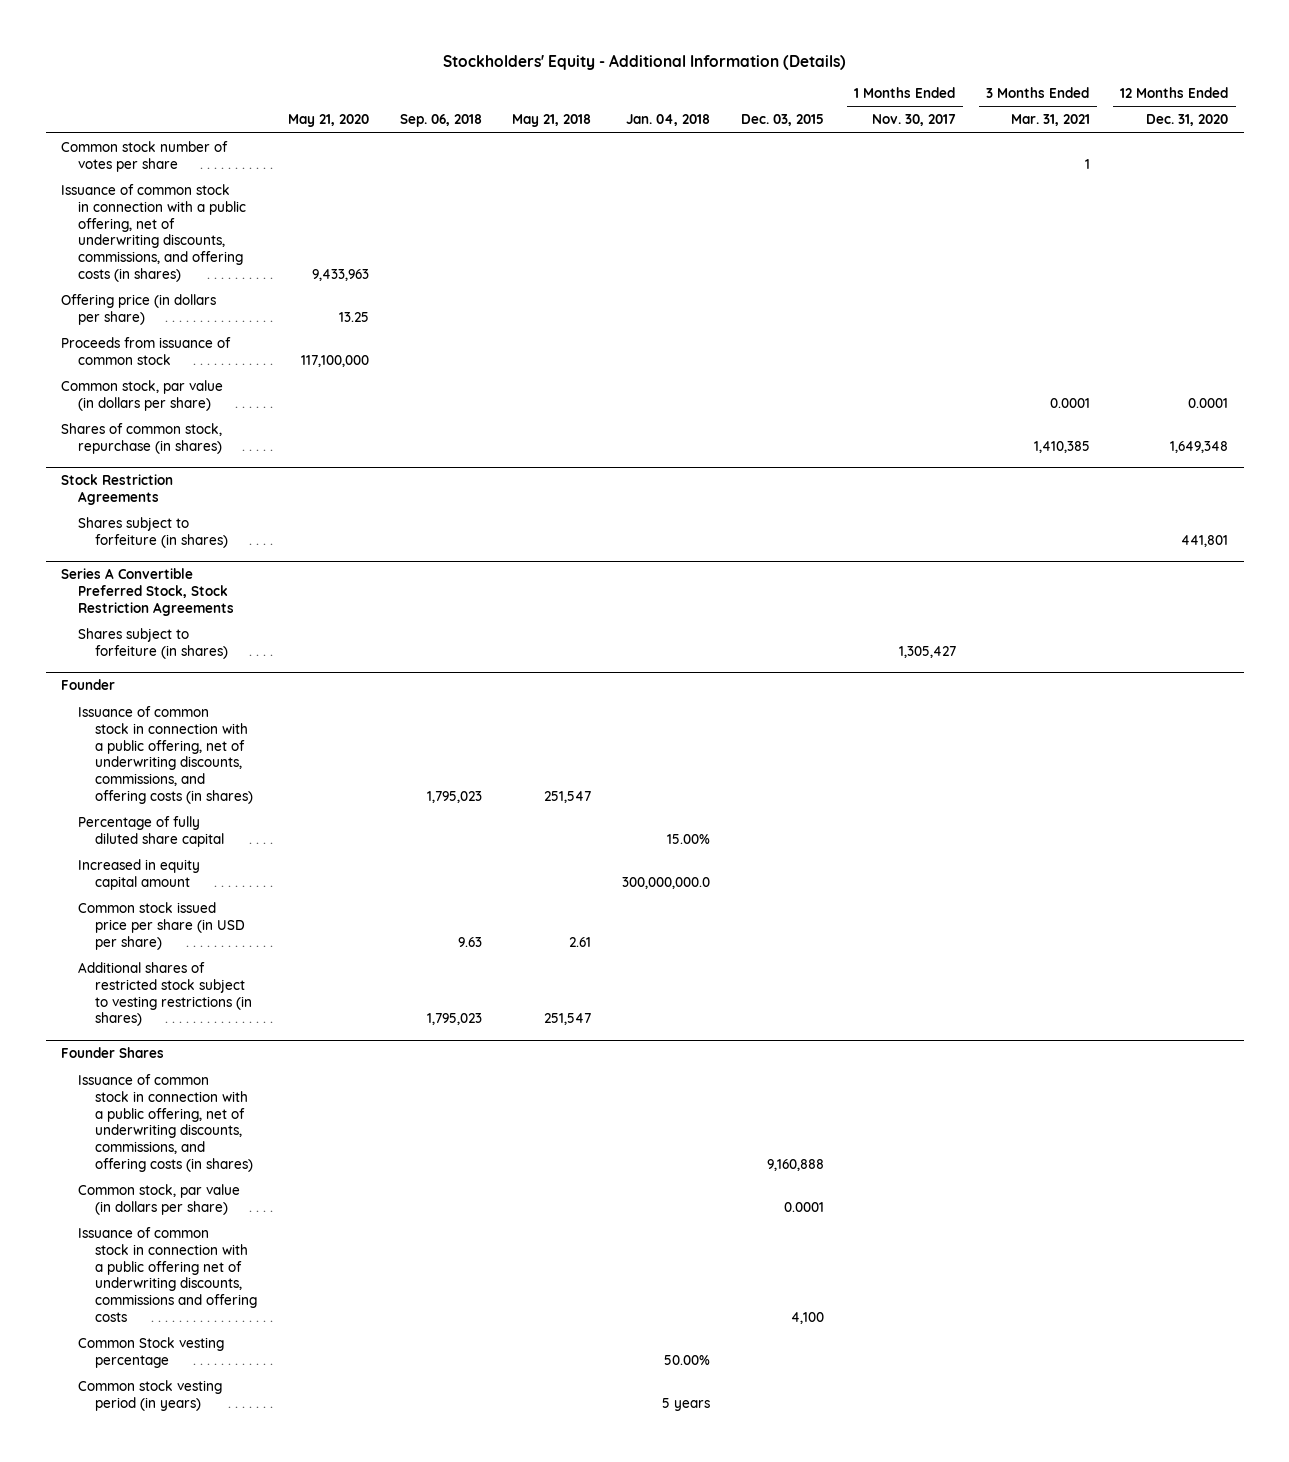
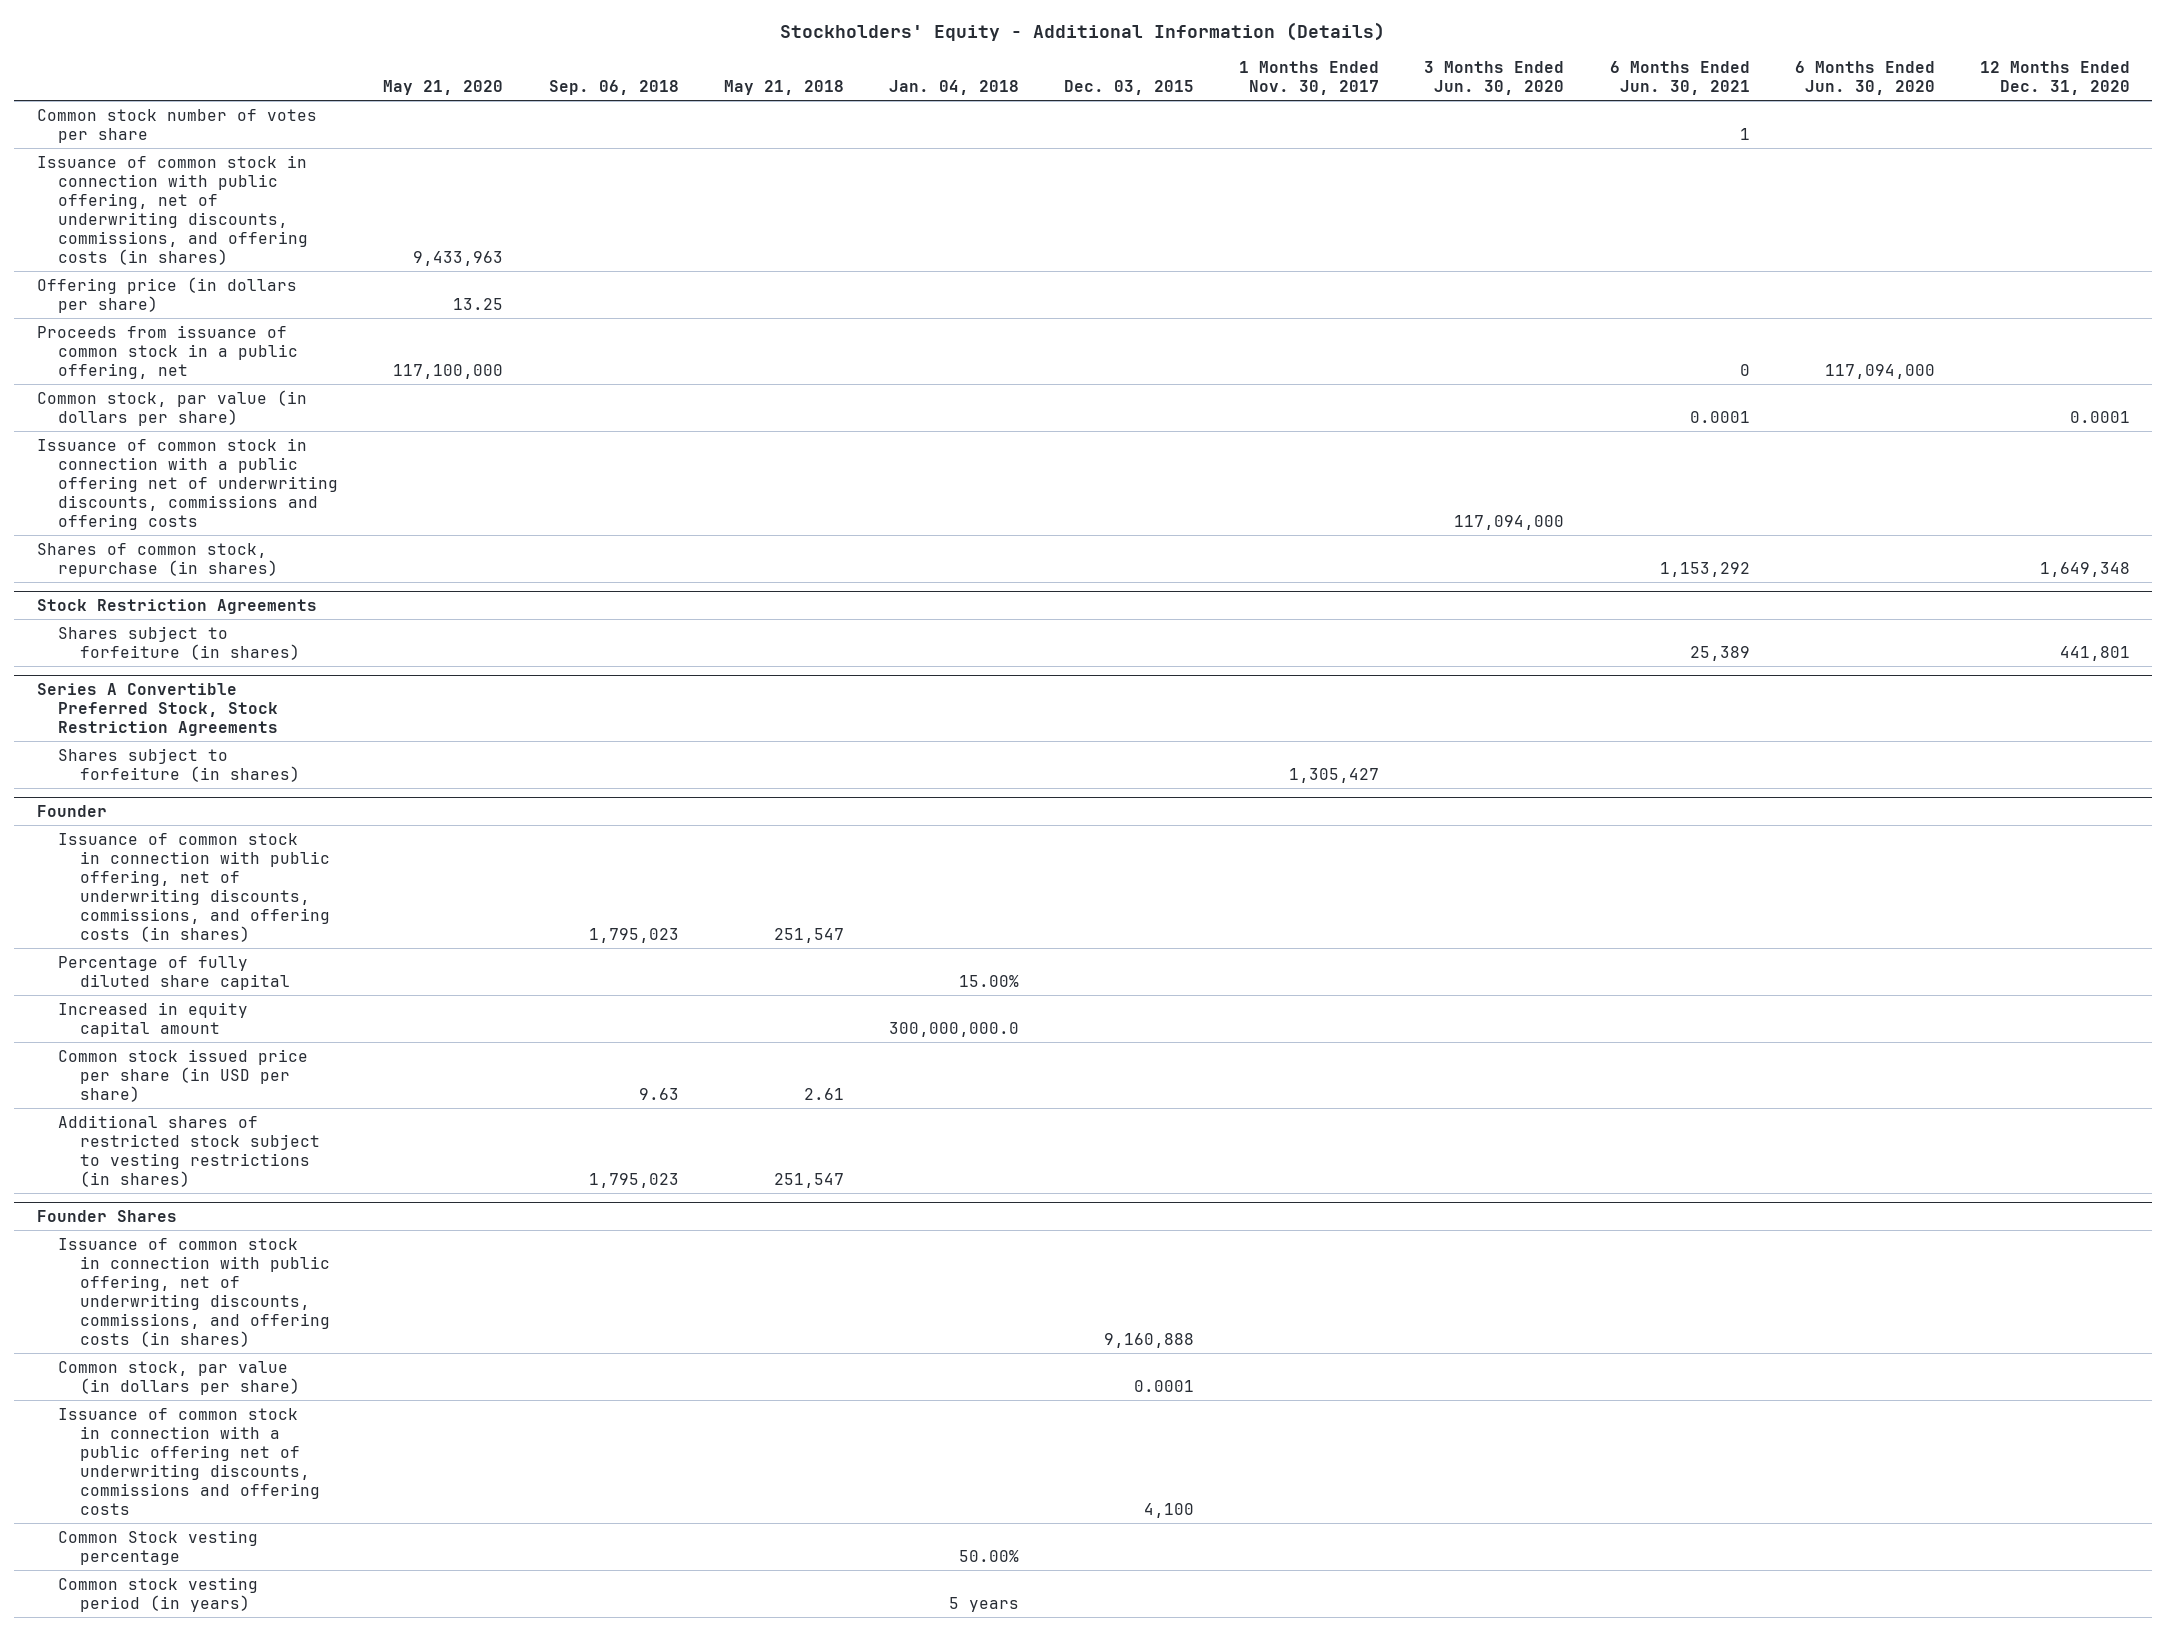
- | May 21, 2020 | Sep. 06, 2018 | May 21, 2018 | Jan. 04, 2018 | Dec. 03, 2015 | 1 Months Ended Nov. 30, 2017 | 3 Months Ended Mar. 31, 2021 | 12 Months Ended Dec. 31, 2020
+ | May 21, 2020 | Sep. 06, 2018 | May 21, 2018 | Jan. 04, 2018 | Dec. 03, 2015 | 1 Months Ended Nov. 30, 2017 | 3 Months Ended Jun. 30, 2020 | 6 Months Ended Jun. 30, 2021 | 6 Months Ended Jun. 30, 2020 | 12 Months Ended Dec. 31, 2020
- Issuance of common stock in connection with a public offering, net of underwriting discounts, commissions, and offering costs (in shares) | 9,433,963 | | | | | | |
+ Issuance of common stock in connection with public offering, net of underwriting discounts, commissions, and offering costs (in shares) | 9,433,963 | | | | | | | | |
- Proceeds from issuance of common stock | 117,100,000 | | | | | | |
+ Proceeds from issuance of common stock in a public offering, net | 117,100,000 | | | | | | | 0 | 117,094,000 |
+ Issuance of common stock in connection with a public offering net of underwriting discounts, commissions and offering costs | | | | | | | 117,094,000 | | |
@ Founder
- Issuance of common stock in connection with a public offering, net of underwriting discounts, commissions, and offering costs (in shares) | | 1,795,023 | 251,547 | | | | |
+ Issuance of common stock in connection with public offering, net of underwriting discounts, commissions, and offering costs (in shares) | | 1,795,023 | 251,547 | | | | | | |
@ Founder Shares
- Issuance of common stock in connection with a public offering, net of underwriting discounts, commissions, and offering costs (in shares) | | | | | 9,160,888 | | |
+ Issuance of common stock in connection with public offering, net of underwriting discounts, commissions, and offering costs (in shares) | | | | | 9,160,888 | | | | |

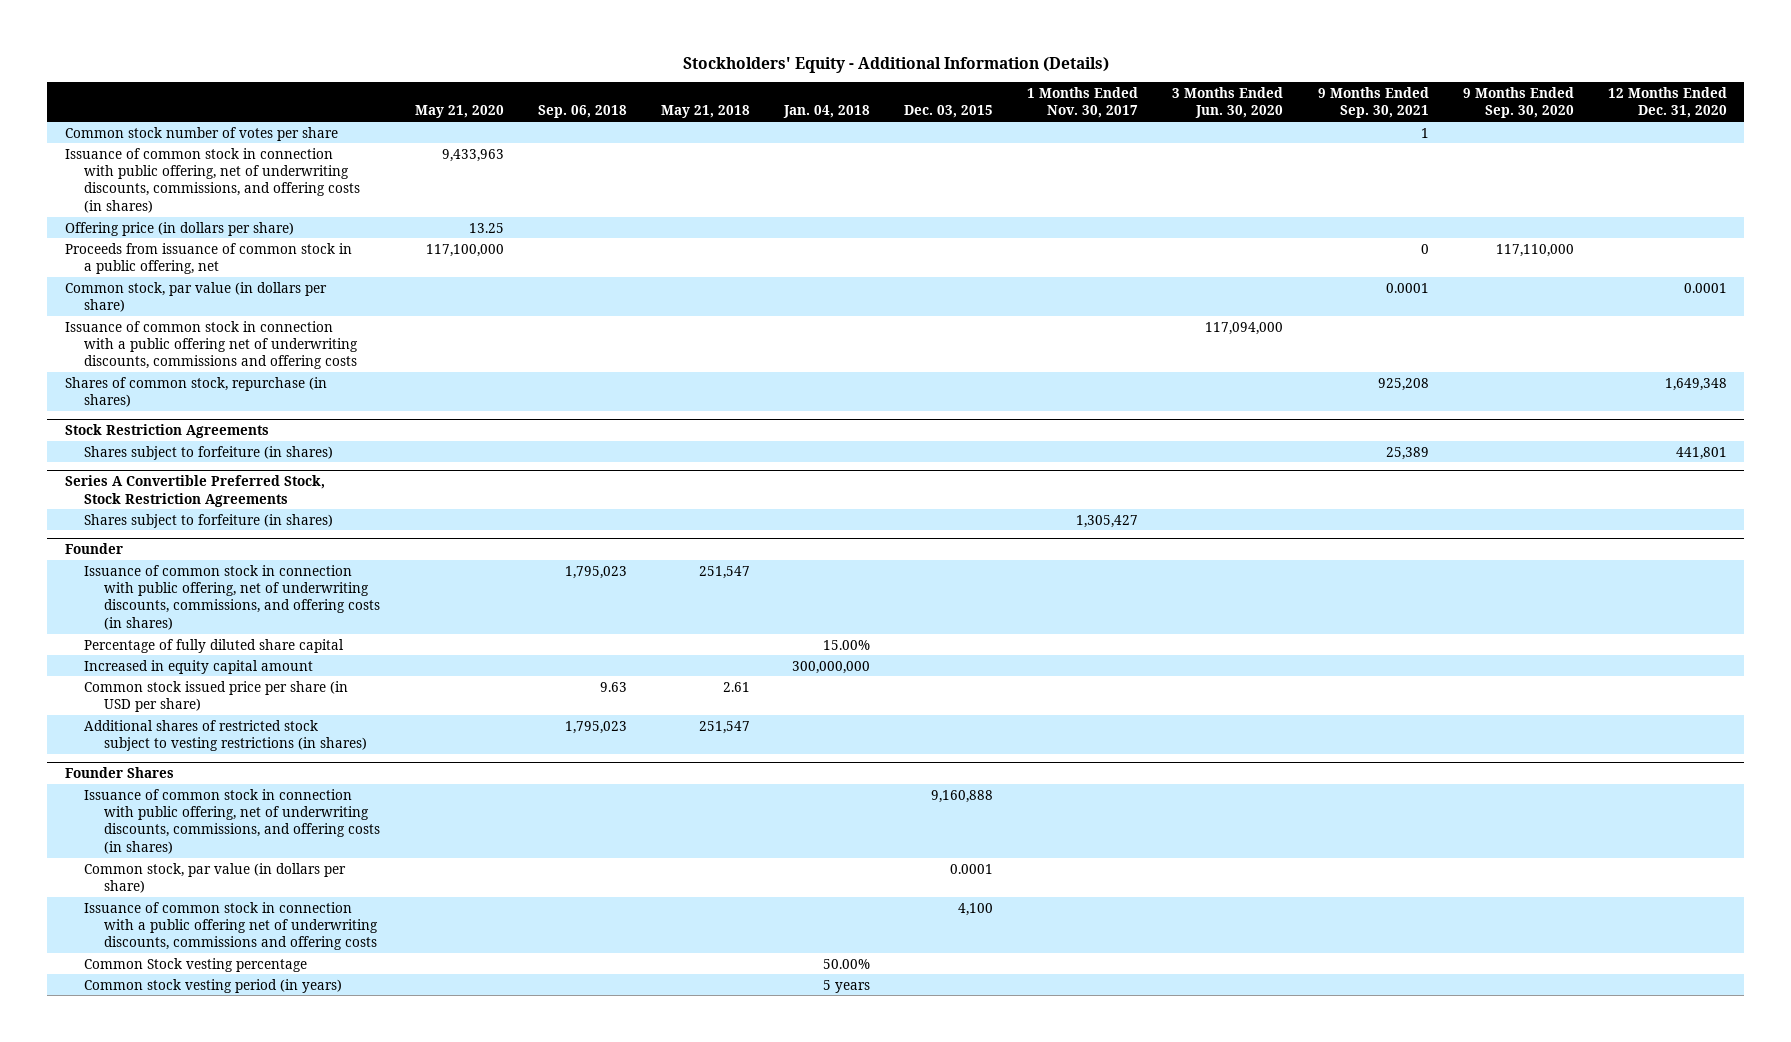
- | May 21, 2020 | Sep. 06, 2018 | May 21, 2018 | Jan. 04, 2018 | Dec. 03, 2015 | 1 Months Ended Nov. 30, 2017 | 3 Months Ended Jun. 30, 2020 | 6 Months Ended Jun. 30, 2021 | 6 Months Ended Jun. 30, 2020 | 12 Months Ended Dec. 31, 2020
+ | May 21, 2020 | Sep. 06, 2018 | May 21, 2018 | Jan. 04, 2018 | Dec. 03, 2015 | 1 Months Ended Nov. 30, 2017 | 3 Months Ended Jun. 30, 2020 | 9 Months Ended Sep. 30, 2021 | 9 Months Ended Sep. 30, 2020 | 12 Months Ended Dec. 31, 2020
@ Founder
- Increased in equity capital amount | | | | 300,000,000.0 | | | | | |
+ Increased in equity capital amount | | | | 300,000,000 | | | | | |

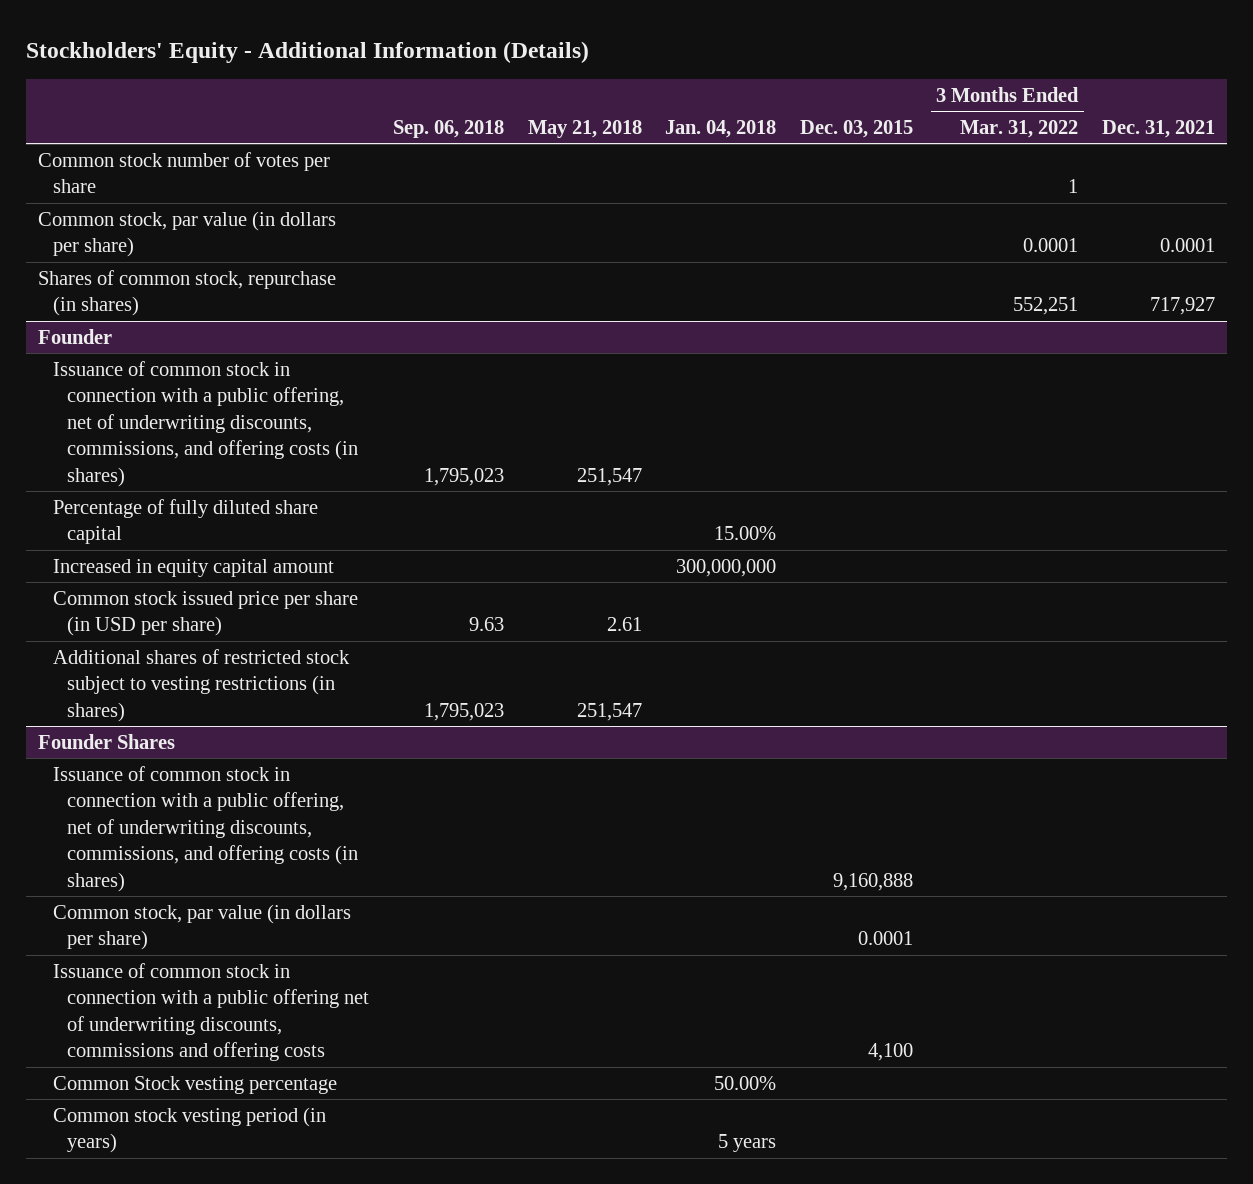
- | May 21, 2020 | Sep. 06, 2018 | May 21, 2018 | Jan. 04, 2018 | Dec. 03, 2015 | 1 Months Ended Nov. 30, 2017 | 3 Months Ended Jun. 30, 2020 | 9 Months Ended Sep. 30, 2021 | 9 Months Ended Sep. 30, 2020 | 12 Months Ended Dec. 31, 2020
+ | Sep. 06, 2018 | May 21, 2018 | Jan. 04, 2018 | Dec. 03, 2015 | 3 Months Ended Mar. 31, 2022 | Dec. 31, 2021
- Issuance of common stock in connection with public offering, net of underwriting discounts, commissions, and offering costs (in shares) | 9,433,963 | | | | | | | | |
- Offering price (in dollars per share) | 13.25 | | | | | | | | |
- Proceeds from issuance of common stock in a public offering, net | 117,100,000 | | | | | | | 0 | 117,110,000 |
- Issuance of common stock in connection with a public offering net of underwriting discounts, commissions and offering costs | | | | | | | 117,094,000 | | |
- Stock Restriction Agreements
- Shares subject to forfeiture (in shares) | | | | | | | | 25,389 | | 441,801
- Series A Convertible Preferred Stock, Stock Restriction Agreements
- Shares subject to forfeiture (in shares) | | | | | | 1,305,427 | | | |
@ Founder
- Issuance of common stock in connection with public offering, net of underwriting discounts, commissions, and offering costs (in shares) | | 1,795,023 | 251,547 | | | | | | |
+ Issuance of common stock in connection with a public offering, net of underwriting discounts, commissions, and offering costs (in shares) | 1,795,023 | 251,547 | | | |
@ Founder Shares
- Issuance of common stock in connection with public offering, net of underwriting discounts, commissions, and offering costs (in shares) | | | | | 9,160,888 | | | | |
+ Issuance of common stock in connection with a public offering, net of underwriting discounts, commissions, and offering costs (in shares) | | | | 9,160,888 | |

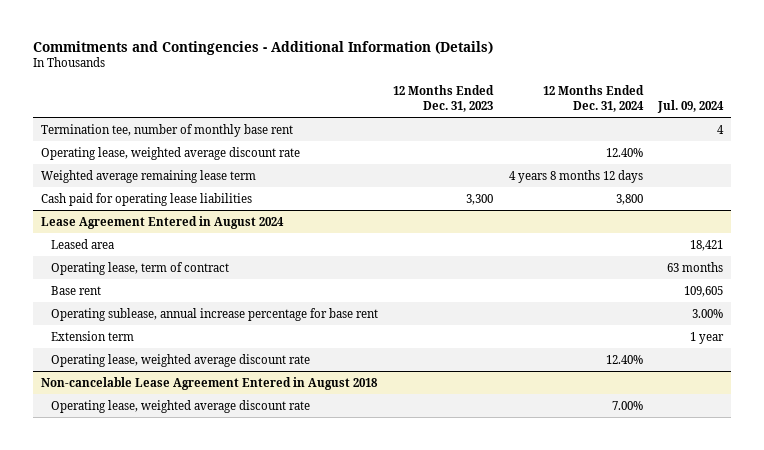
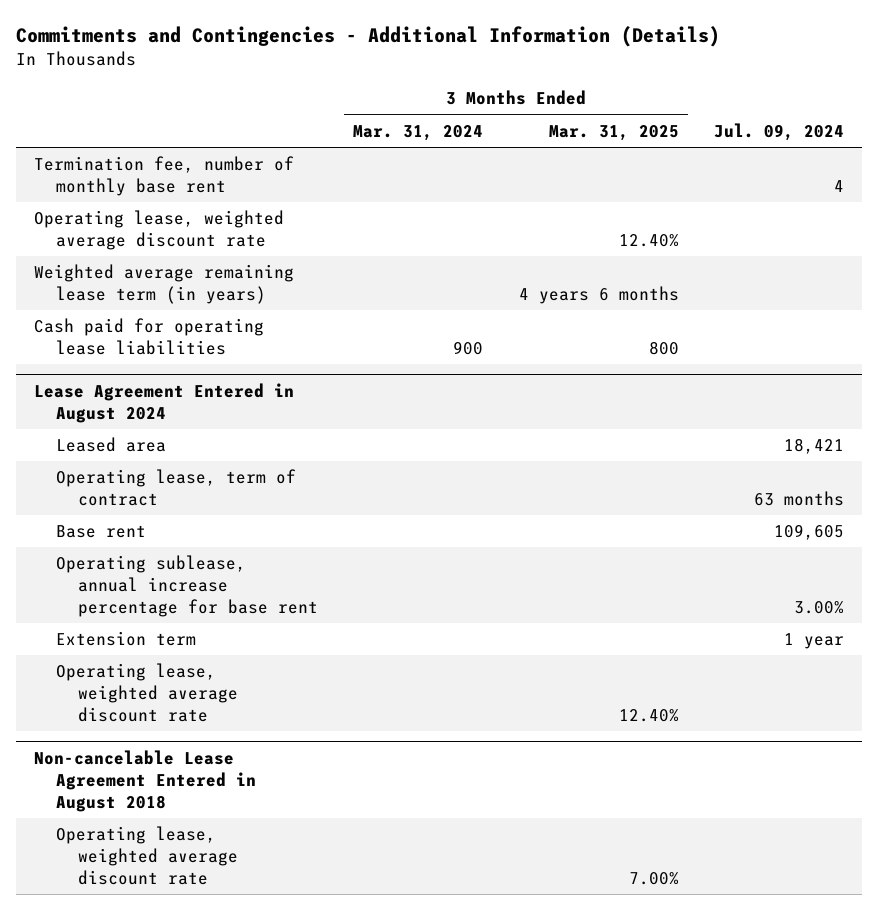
- | 12 Months Ended Dec. 31, 2023 | 12 Months Ended Dec. 31, 2024 | Jul. 09, 2024
+ | 3 Months Ended Mar. 31, 2024 | 3 Months Ended Mar. 31, 2025 | Jul. 09, 2024
- Termination tee, number of monthly base rent | | | 4
+ Termination fee, number of monthly base rent | | | 4
- Weighted average remaining lease term | | 4 years 8 months 12 days |
+ Weighted average remaining lease term (in years) | | 4 years 6 months |

